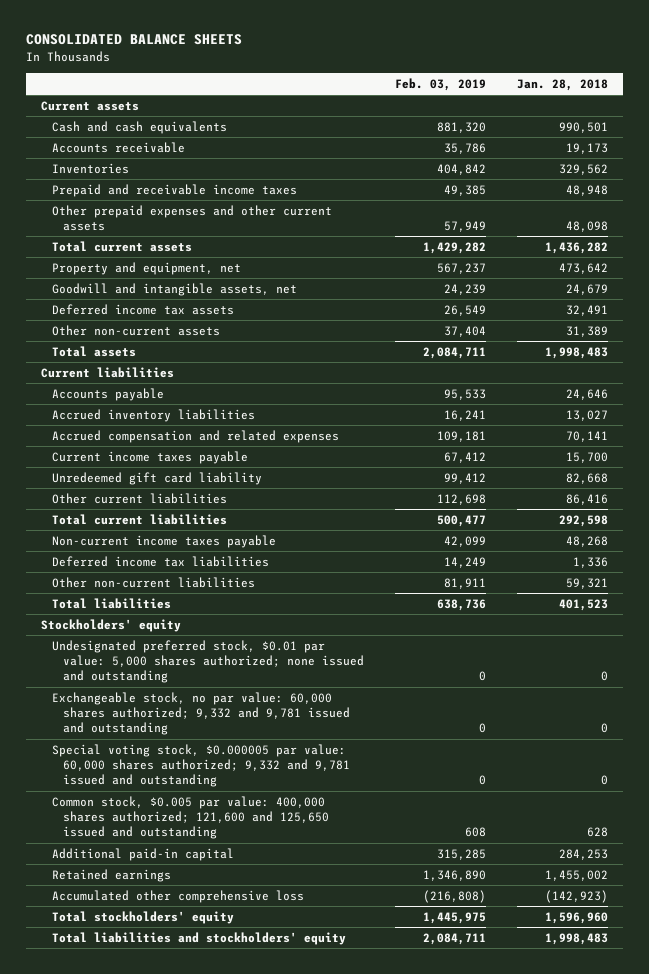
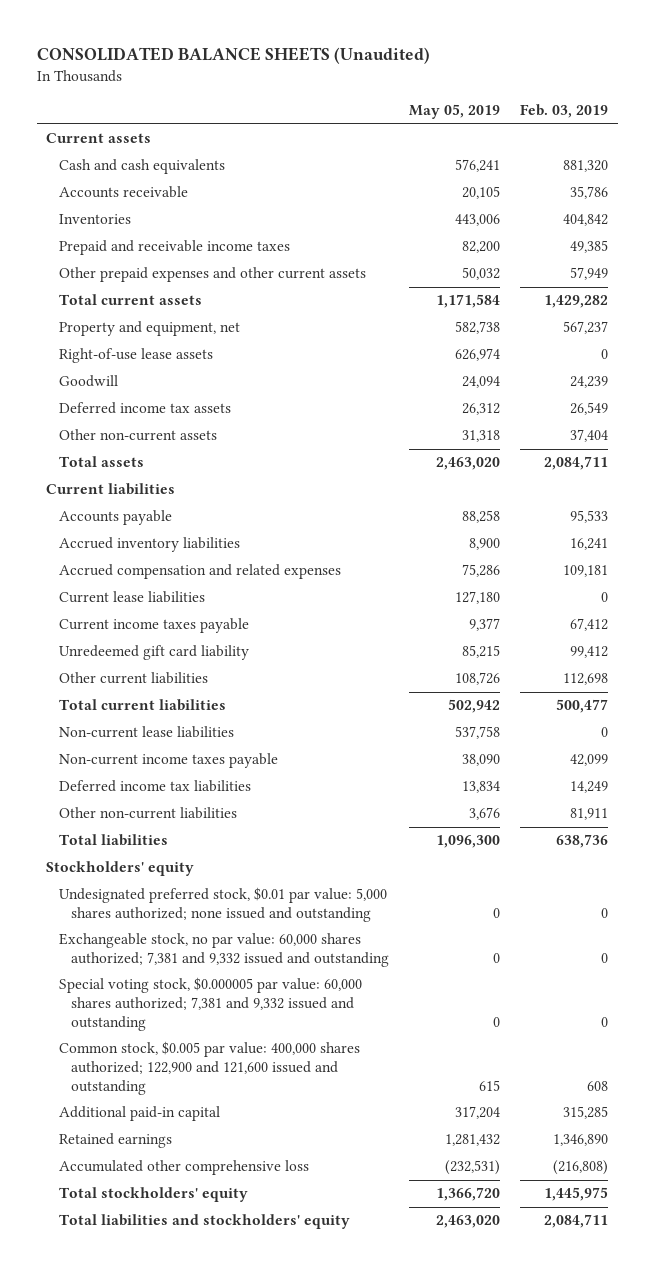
- CONSOLIDATED BALANCE SHEETS
+ CONSOLIDATED BALANCE SHEETS (Unaudited)
- | Feb. 03, 2019 | Jan. 28, 2018
+ | May 05, 2019 | Feb. 03, 2019
- Goodwill and intangible assets, net | 24,239 | 24,679
+ Right-of-use lease assets | 626,974 | 0
+ Goodwill | 24,094 | 24,239
+ Current lease liabilities | 127,180 | 0
+ Non-current lease liabilities | 537,758 | 0
- Exchangeable stock, no par value: 60,000 shares authorized; 9,332 and 9,781 issued and outstanding | 0 | 0
- Special voting stock, $0.000005 par value: 60,000 shares authorized; 9,332 and 9,781 issued and outstanding | 0 | 0
- Common stock, $0.005 par value: 400,000 shares authorized; 121,600 and 125,650 issued and outstanding | 608 | 628
+ Exchangeable stock, no par value: 60,000 shares authorized; 7,381 and 9,332 issued and outstanding | 0 | 0
+ Special voting stock, $0.000005 par value: 60,000 shares authorized; 7,381 and 9,332 issued and outstanding | 0 | 0
+ Common stock, $0.005 par value: 400,000 shares authorized; 122,900 and 121,600 issued and outstanding | 615 | 608

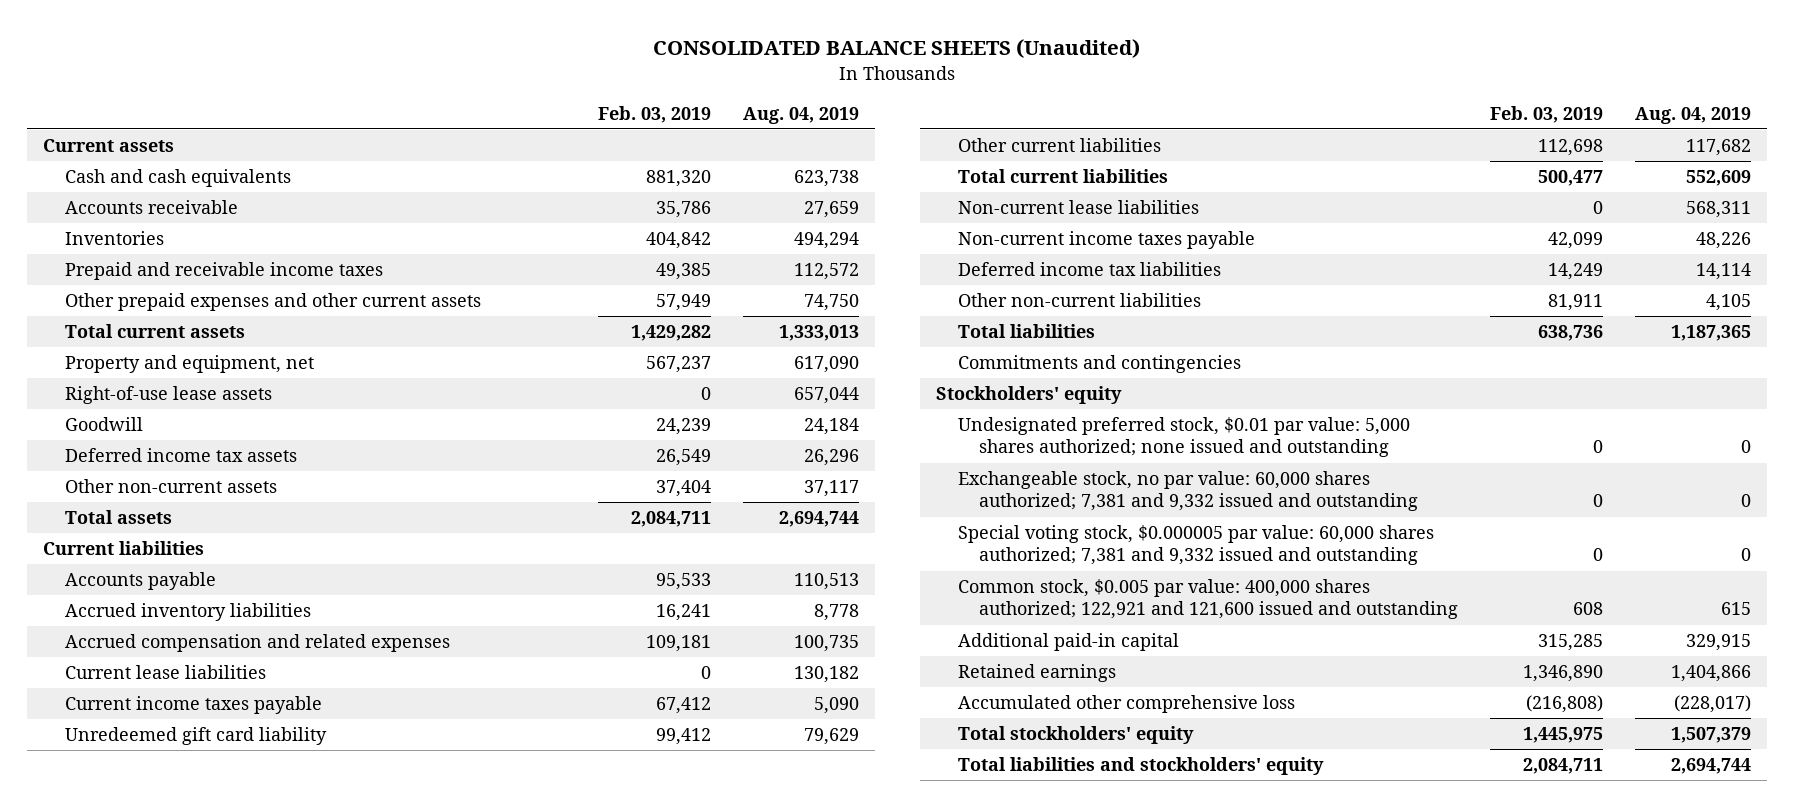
- | May 05, 2019 | Feb. 03, 2019
+ | Feb. 03, 2019 | Aug. 04, 2019
+ Commitments and contingencies
- Common stock, $0.005 par value: 400,000 shares authorized; 122,900 and 121,600 issued and outstanding | 615 | 608
+ Common stock, $0.005 par value: 400,000 shares authorized; 122,921 and 121,600 issued and outstanding | 608 | 615

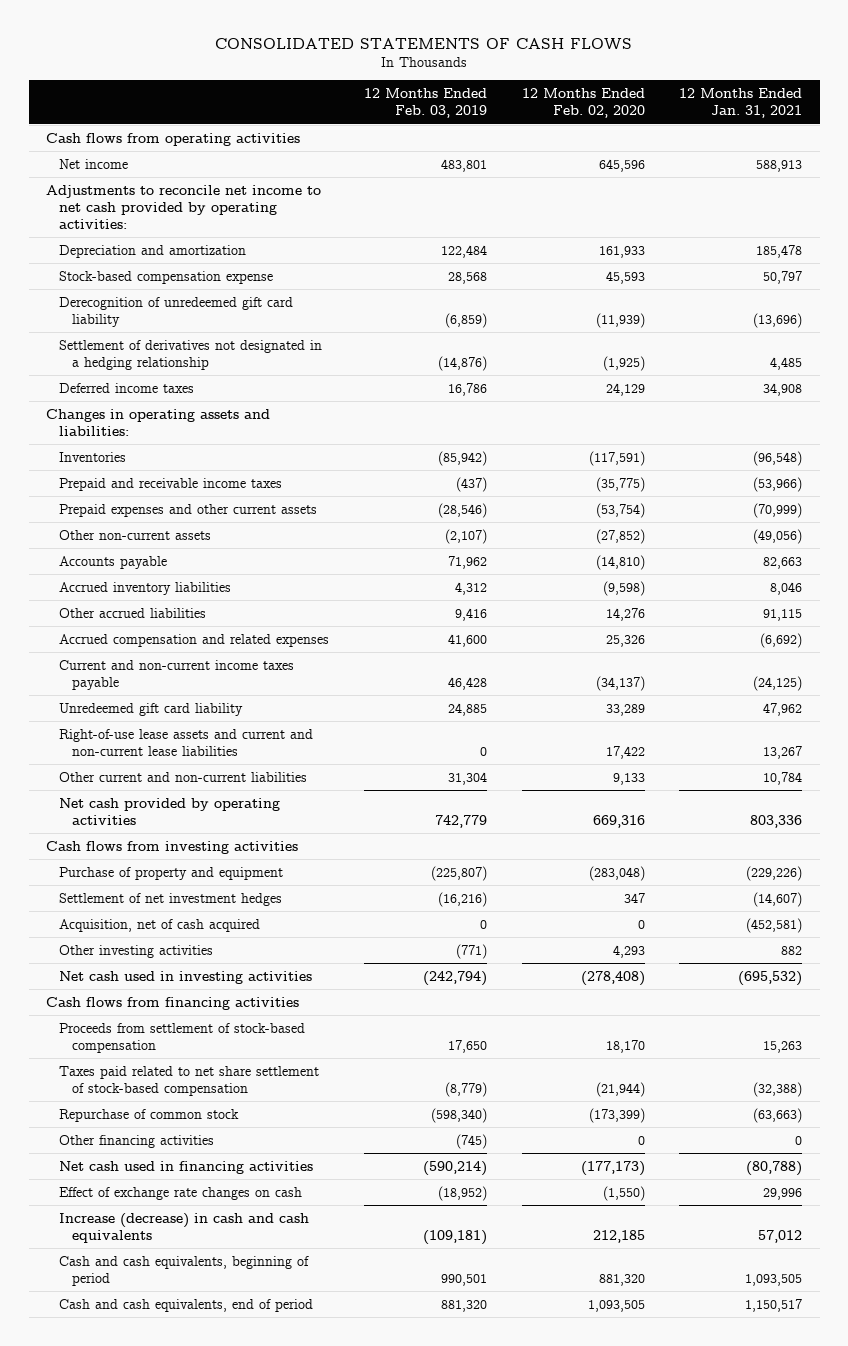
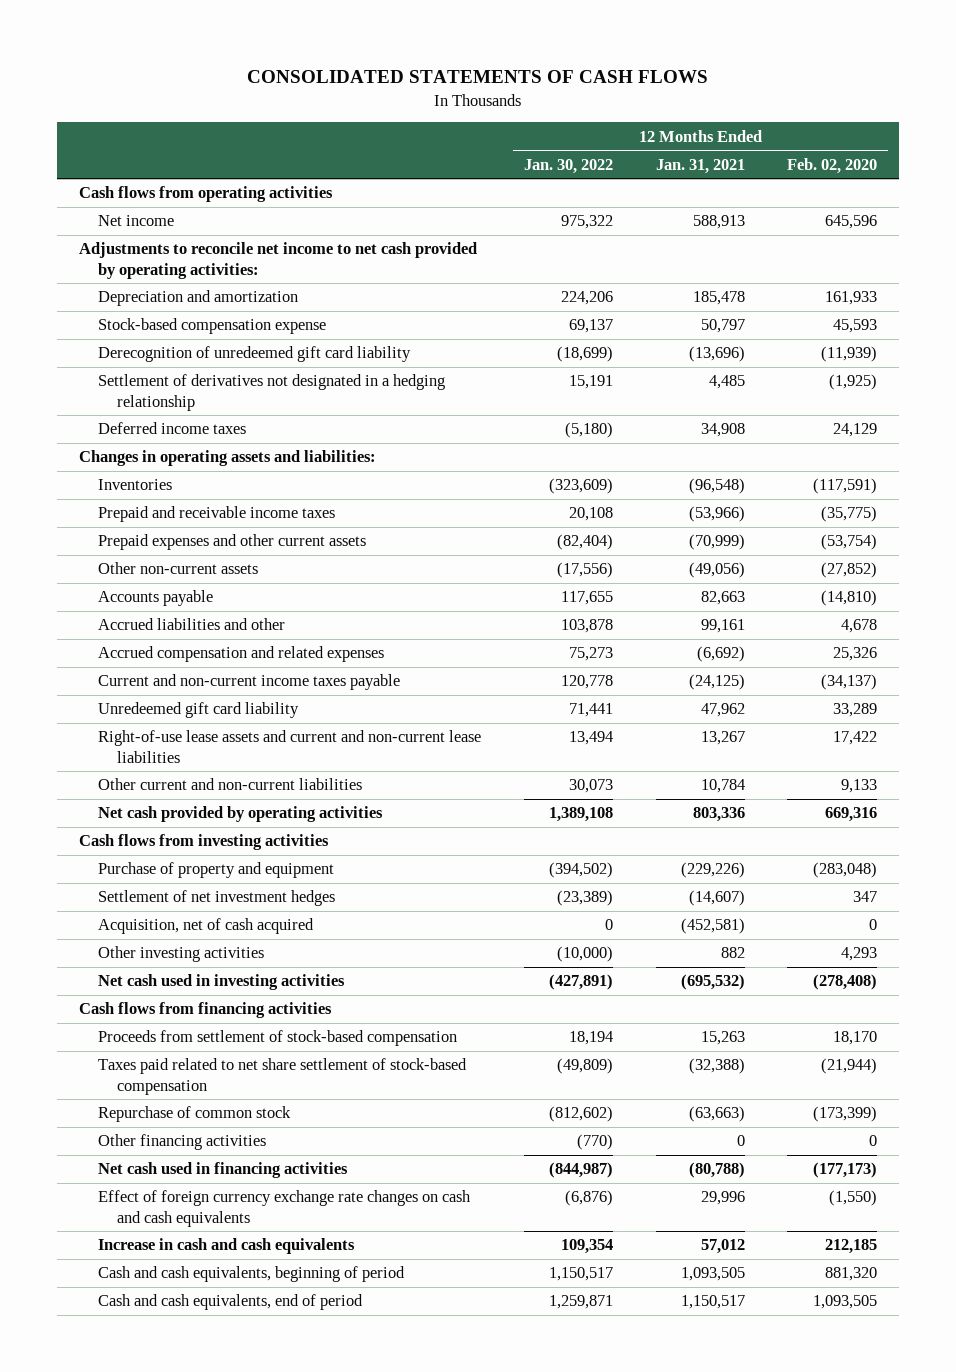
- | 12 Months Ended Feb. 03, 2019 | 12 Months Ended Feb. 02, 2020 | 12 Months Ended Jan. 31, 2021
+ | 12 Months Ended Jan. 30, 2022 | 12 Months Ended Jan. 31, 2021 | 12 Months Ended Feb. 02, 2020
- Accrued inventory liabilities | 4,312 | (9,598) | 8,046
- Other accrued liabilities | 9,416 | 14,276 | 91,115
+ Accrued liabilities and other | 103,878 | 99,161 | 4,678
- Effect of exchange rate changes on cash | (18,952) | (1,550) | 29,996
- Increase (decrease) in cash and cash equivalents | (109,181) | 212,185 | 57,012
+ Effect of foreign currency exchange rate changes on cash and cash equivalents | (6,876) | 29,996 | (1,550)
+ Increase in cash and cash equivalents | 109,354 | 57,012 | 212,185

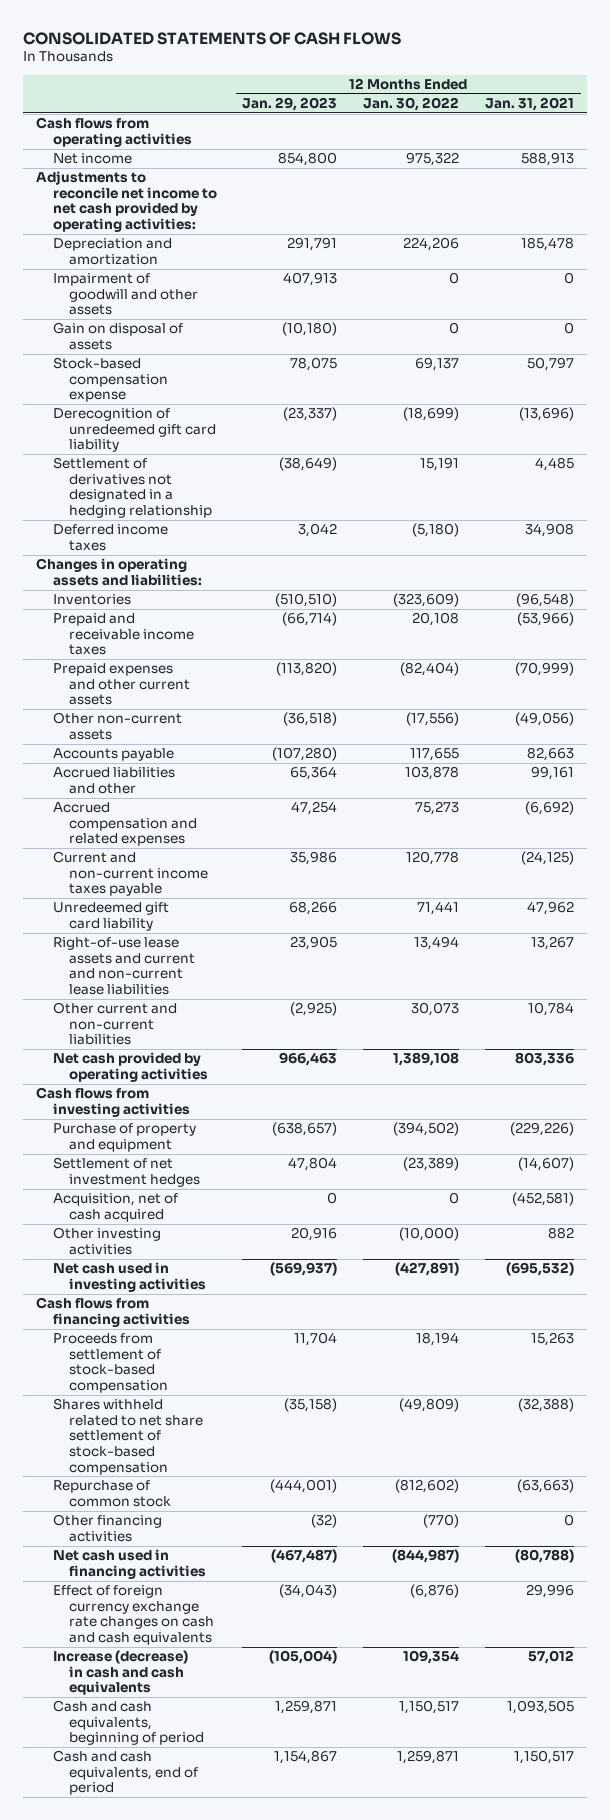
- | 12 Months Ended Jan. 30, 2022 | 12 Months Ended Jan. 31, 2021 | 12 Months Ended Feb. 02, 2020
+ | 12 Months Ended Jan. 29, 2023 | 12 Months Ended Jan. 30, 2022 | 12 Months Ended Jan. 31, 2021
+ Impairment of goodwill and other assets | 407,913 | 0 | 0
+ Gain on disposal of assets | (10,180) | 0 | 0
- Taxes paid related to net share settlement of stock-based compensation | (49,809) | (32,388) | (21,944)
+ Shares withheld related to net share settlement of stock-based compensation | (35,158) | (49,809) | (32,388)
- Increase in cash and cash equivalents | 109,354 | 57,012 | 212,185
+ Increase (decrease) in cash and cash equivalents | (105,004) | 109,354 | 57,012

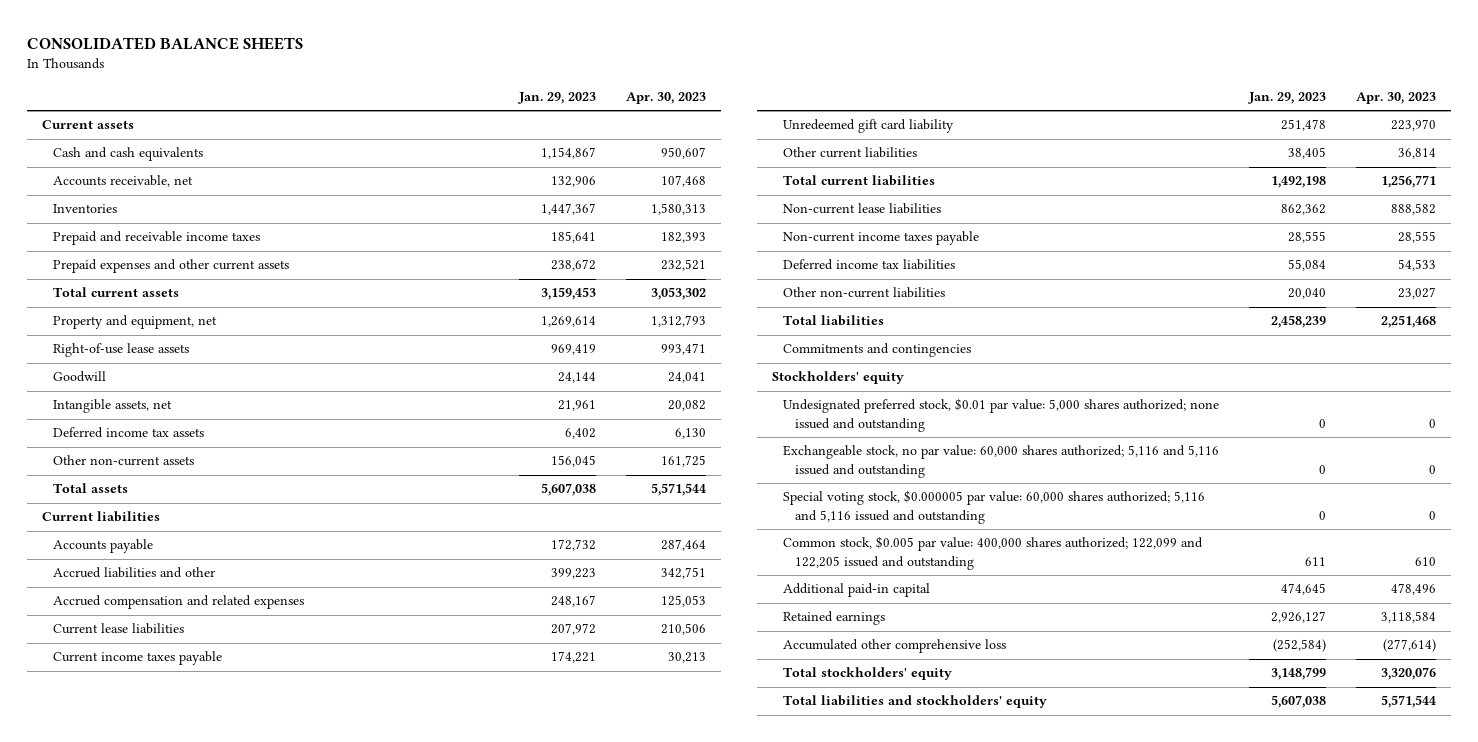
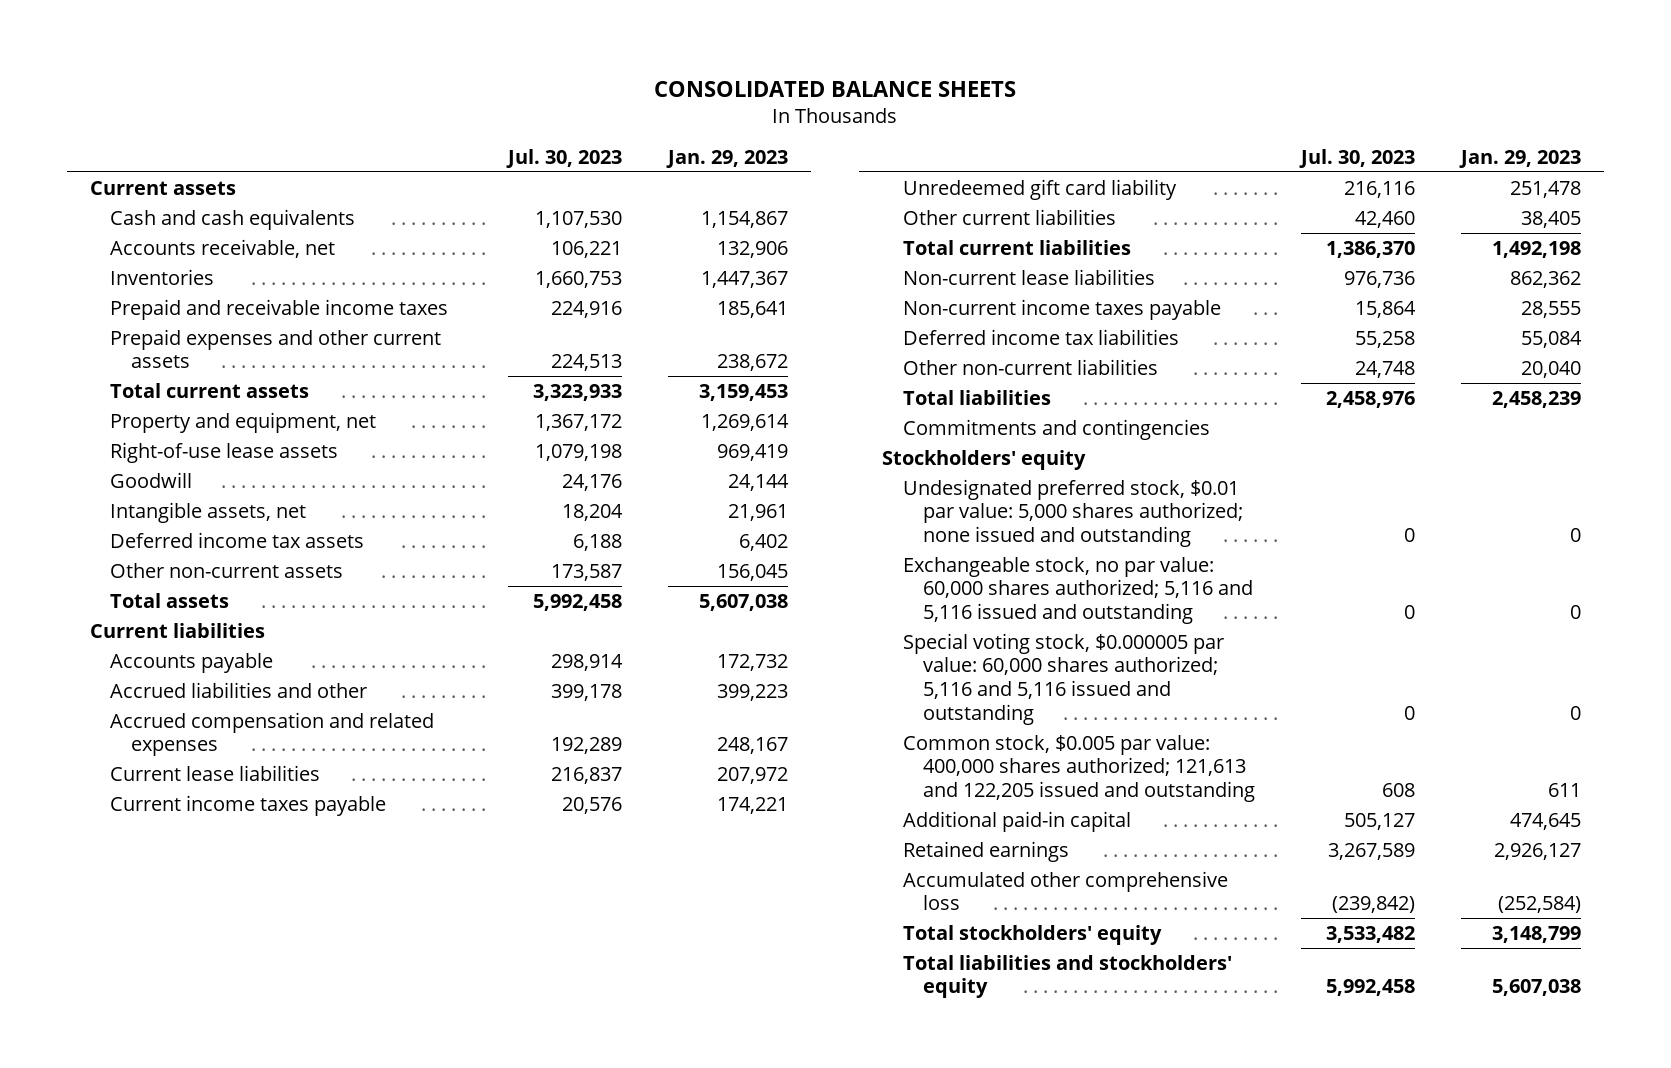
- | Jan. 29, 2023 | Apr. 30, 2023
+ | Jul. 30, 2023 | Jan. 29, 2023
- Common stock, $0.005 par value: 400,000 shares authorized; 122,099 and 122,205 issued and outstanding | 611 | 610
+ Common stock, $0.005 par value: 400,000 shares authorized; 121,613 and 122,205 issued and outstanding | 608 | 611

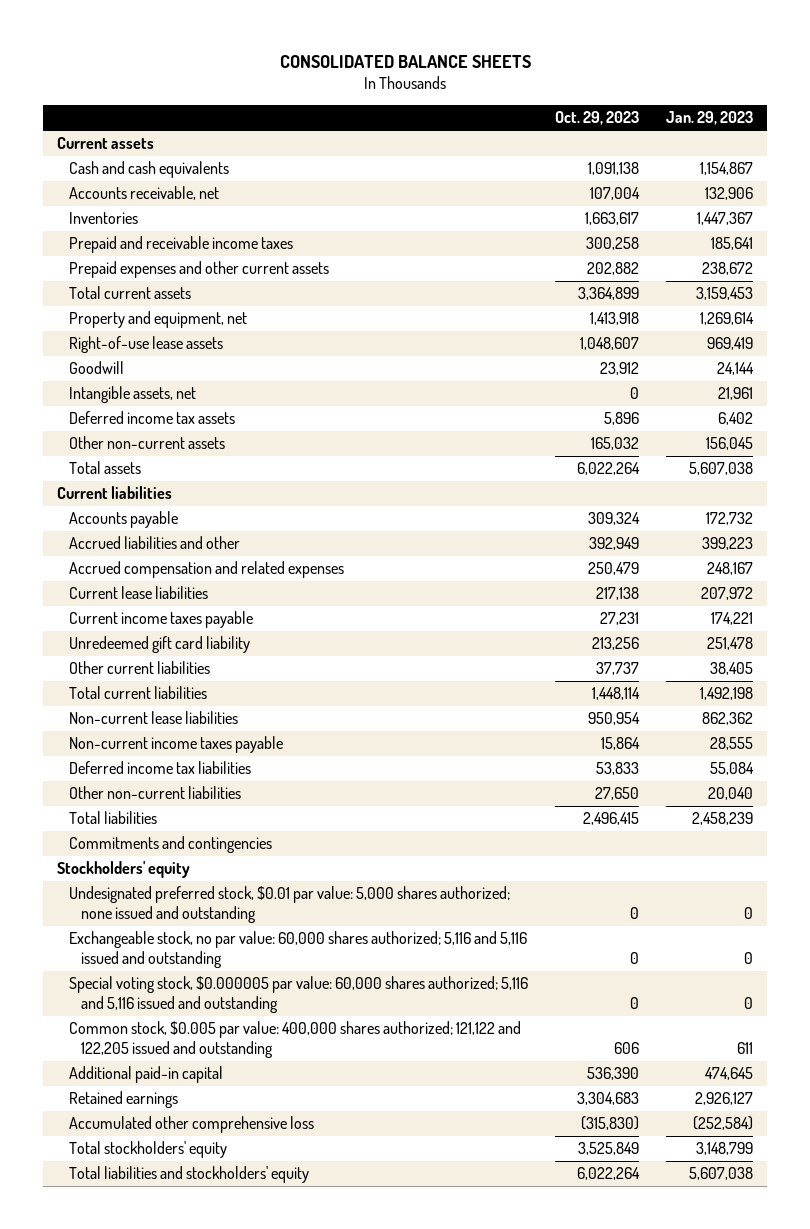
- | Jul. 30, 2023 | Jan. 29, 2023
+ | Oct. 29, 2023 | Jan. 29, 2023
- Common stock, $0.005 par value: 400,000 shares authorized; 121,613 and 122,205 issued and outstanding | 608 | 611
+ Common stock, $0.005 par value: 400,000 shares authorized; 121,122 and 122,205 issued and outstanding | 606 | 611

